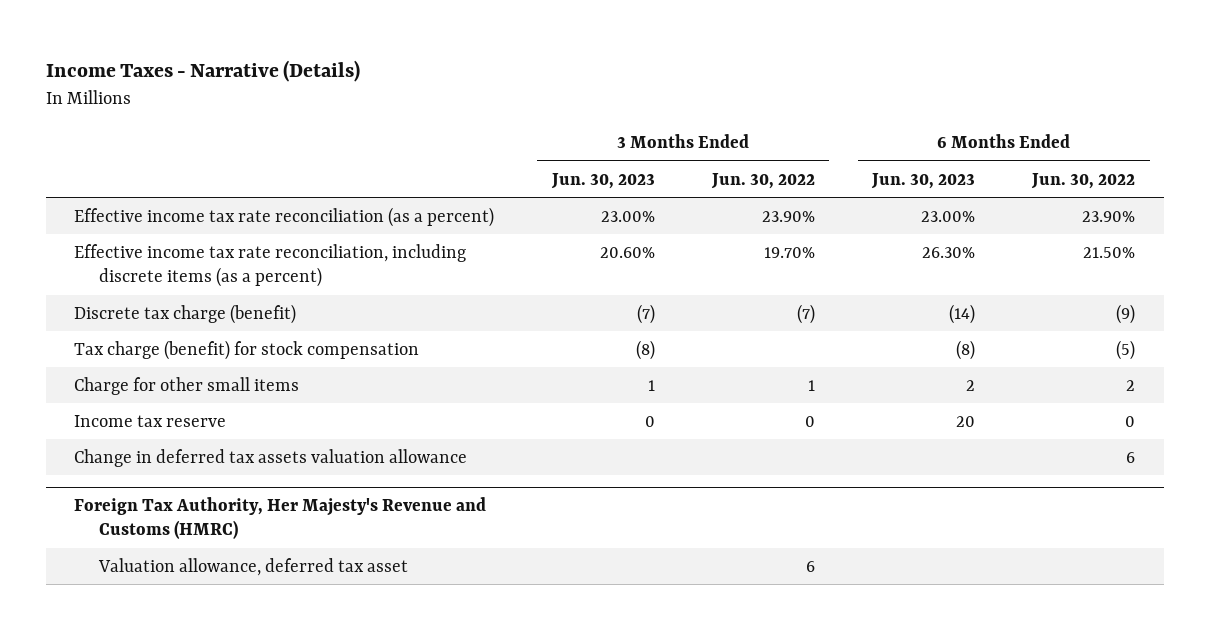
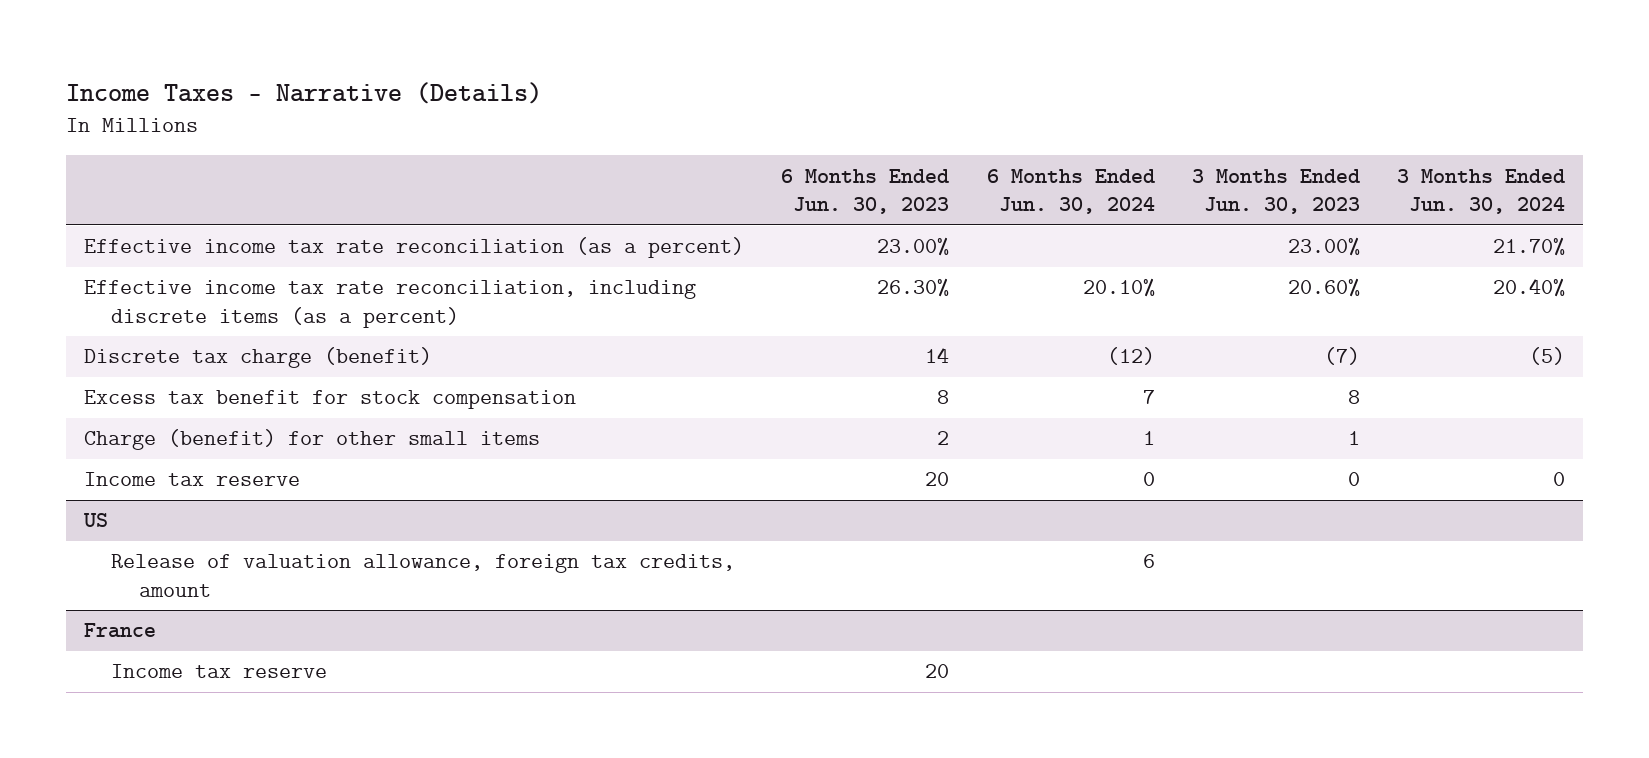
- | 3 Months Ended Jun. 30, 2023 | 3 Months Ended Jun. 30, 2022 | 6 Months Ended Jun. 30, 2023 | 6 Months Ended Jun. 30, 2022
+ | 6 Months Ended Jun. 30, 2023 | 6 Months Ended Jun. 30, 2024 | 3 Months Ended Jun. 30, 2023 | 3 Months Ended Jun. 30, 2024
- Discrete tax charge (benefit) | (7) | (7) | (14) | (9)
- Tax charge (benefit) for stock compensation | (8) | | (8) | (5)
- Charge for other small items | 1 | 1 | 2 | 2
+ Discrete tax charge (benefit) | 14 | (12) | (7) | (5)
+ Excess tax benefit for stock compensation | 8 | 7 | 8 |
+ Charge (benefit) for other small items | 2 | 1 | 1 |
- Change in deferred tax assets valuation allowance | | | | 6
- Foreign Tax Authority, Her Majesty's Revenue and Customs (HMRC)
- Valuation allowance, deferred tax asset | | 6 | |
+ US
+ Release of valuation allowance, foreign tax credits, amount | | 6 | |
+ France
+ Income tax reserve | 20 | | |

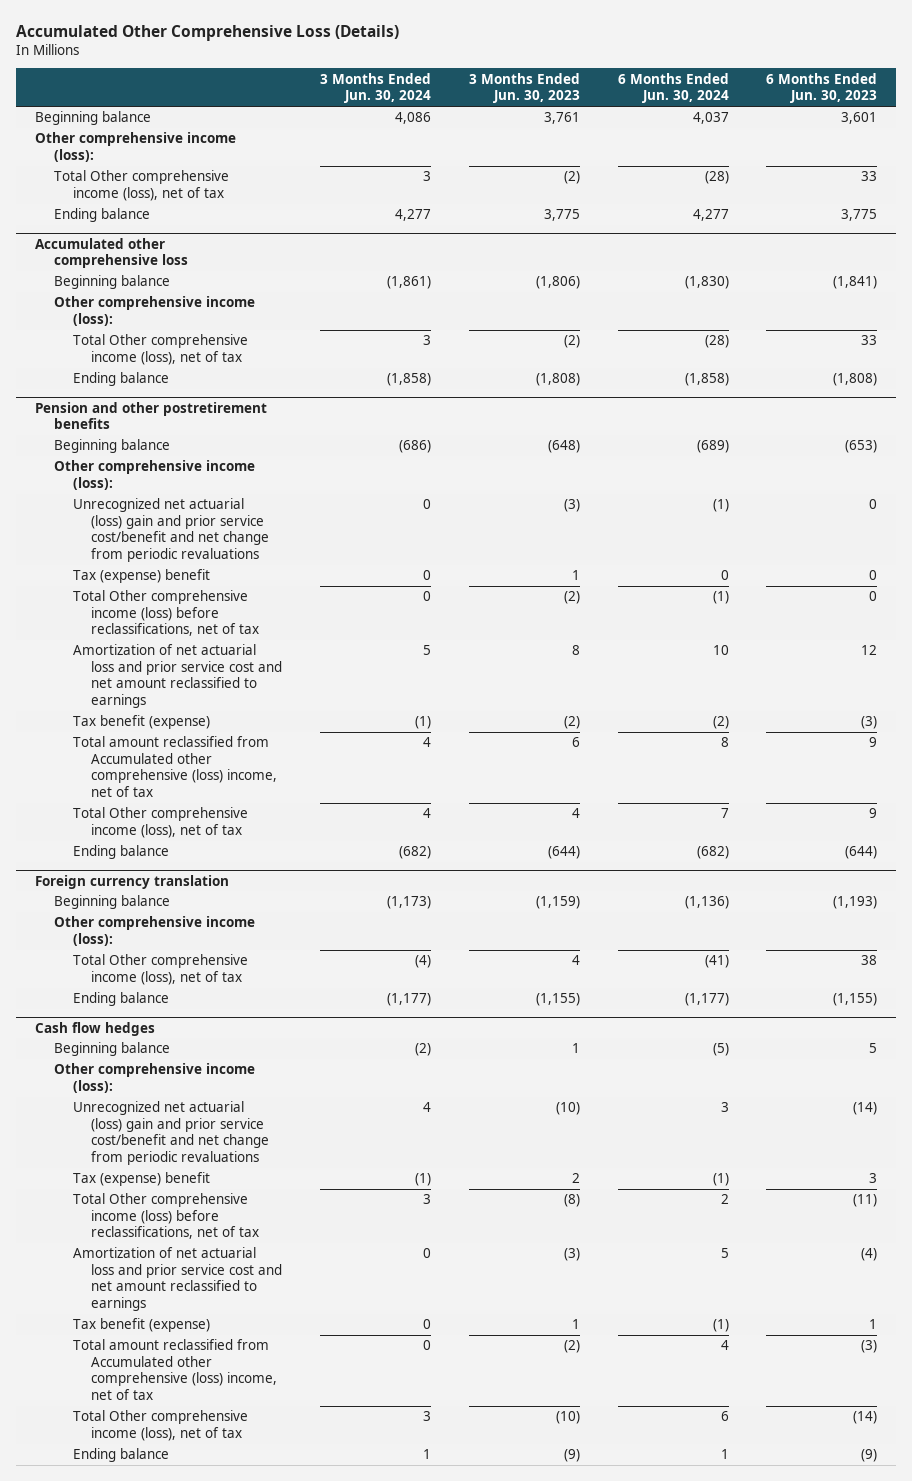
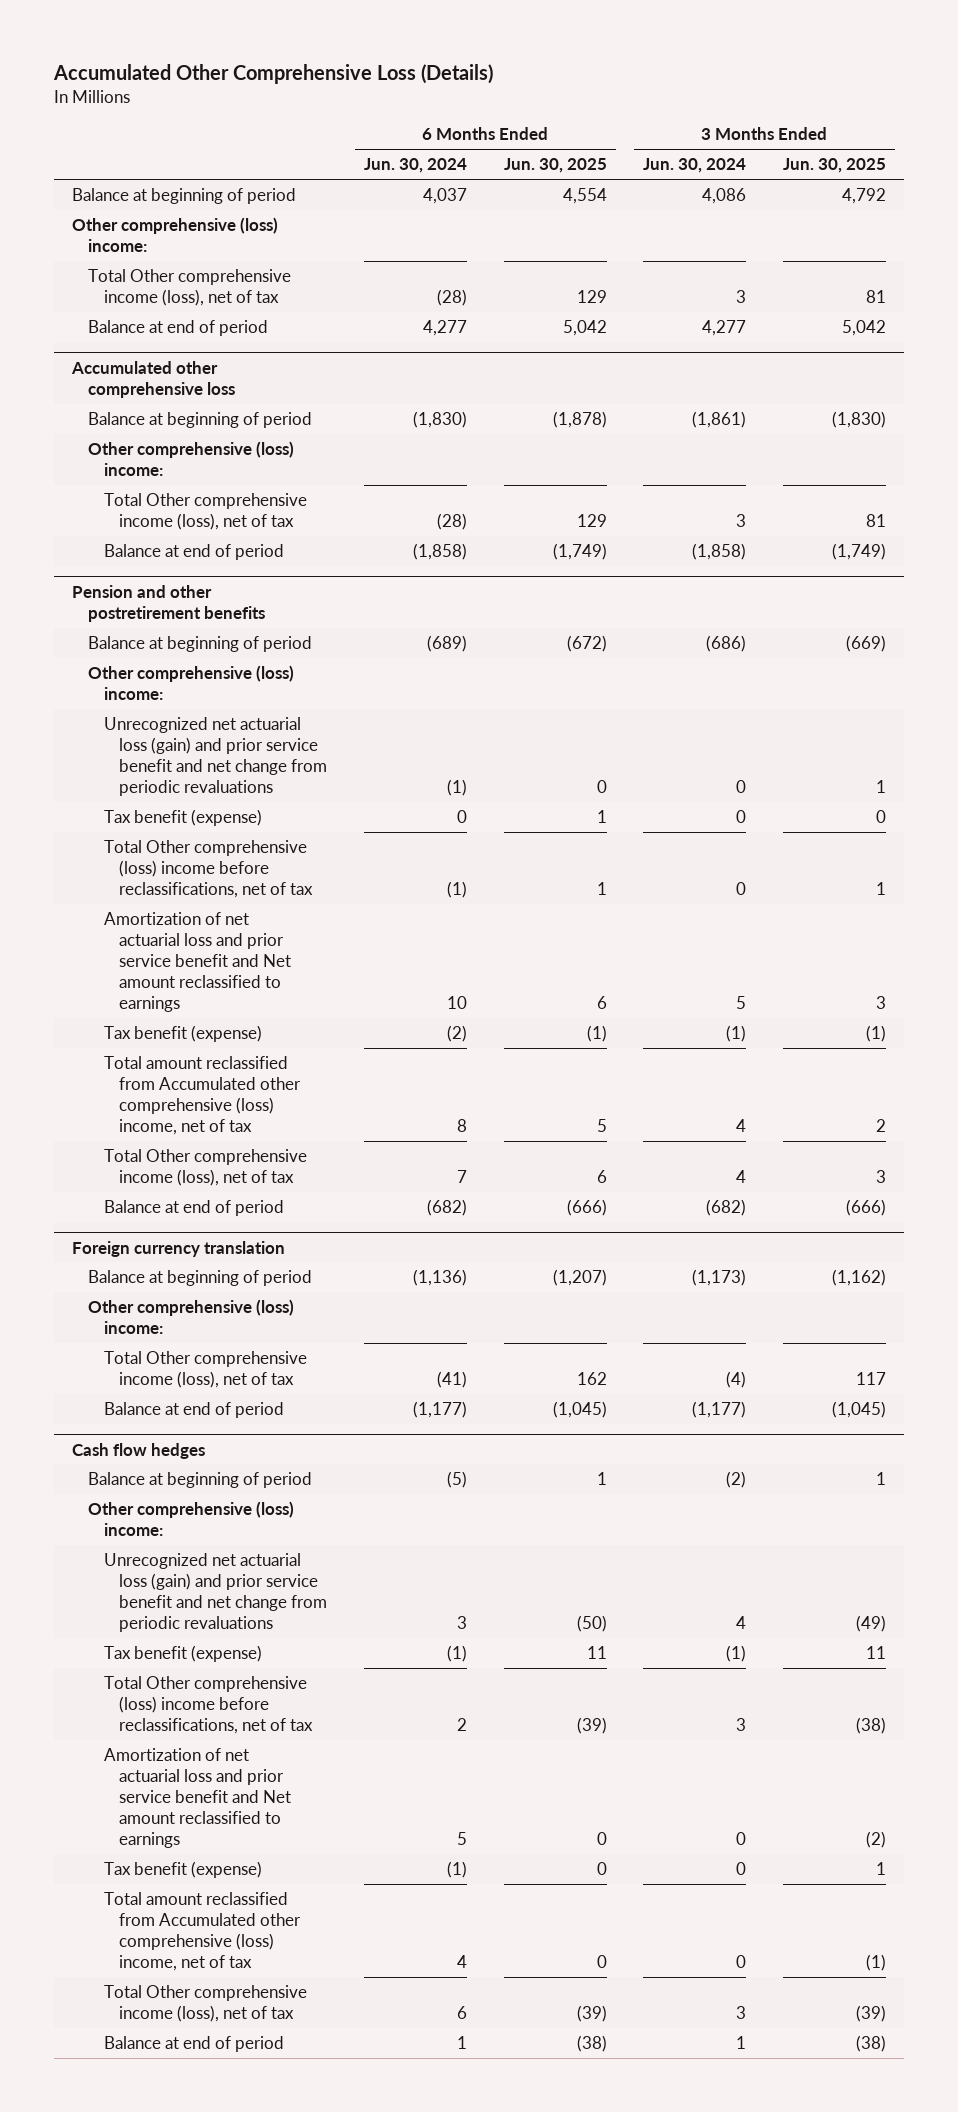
- | 3 Months Ended Jun. 30, 2024 | 3 Months Ended Jun. 30, 2023 | 6 Months Ended Jun. 30, 2024 | 6 Months Ended Jun. 30, 2023
+ | 6 Months Ended Jun. 30, 2024 | 6 Months Ended Jun. 30, 2025 | 3 Months Ended Jun. 30, 2024 | 3 Months Ended Jun. 30, 2025
- Beginning balance | 4,086 | 3,761 | 4,037 | 3,601
- Other comprehensive income (loss):
+ Balance at beginning of period | 4,037 | 4,554 | 4,086 | 4,792
+ Other comprehensive (loss) income:
- Ending balance | 4,277 | 3,775 | 4,277 | 3,775
+ Balance at end of period | 4,277 | 5,042 | 4,277 | 5,042
@ Accumulated other comprehensive loss
- Beginning balance | (1,861) | (1,806) | (1,830) | (1,841)
- Other comprehensive income (loss):
+ Balance at beginning of period | (1,830) | (1,878) | (1,861) | (1,830)
+ Other comprehensive (loss) income:
- Ending balance | (1,858) | (1,808) | (1,858) | (1,808)
+ Balance at end of period | (1,858) | (1,749) | (1,858) | (1,749)
@ Pension and other postretirement benefits
- Beginning balance | (686) | (648) | (689) | (653)
- Other comprehensive income (loss):
- Unrecognized net actuarial (loss) gain and prior service cost/benefit and net change from periodic revaluations | 0 | (3) | (1) | 0
- Tax (expense) benefit | 0 | 1 | 0 | 0
- Total Other comprehensive income (loss) before reclassifications, net of tax | 0 | (2) | (1) | 0
- Amortization of net actuarial loss and prior service cost and net amount reclassified to earnings | 5 | 8 | 10 | 12
+ Balance at beginning of period | (689) | (672) | (686) | (669)
+ Other comprehensive (loss) income:
+ Unrecognized net actuarial loss (gain) and prior service benefit and net change from periodic revaluations | (1) | 0 | 0 | 1
+ Tax benefit (expense) | 0 | 1 | 0 | 0
+ Total Other comprehensive (loss) income before reclassifications, net of tax | (1) | 1 | 0 | 1
+ Amortization of net actuarial loss and prior service benefit and Net amount reclassified to earnings | 10 | 6 | 5 | 3
- Ending balance | (682) | (644) | (682) | (644)
+ Balance at end of period | (682) | (666) | (682) | (666)
@ Foreign currency translation
- Beginning balance | (1,173) | (1,159) | (1,136) | (1,193)
- Other comprehensive income (loss):
+ Balance at beginning of period | (1,136) | (1,207) | (1,173) | (1,162)
+ Other comprehensive (loss) income:
- Ending balance | (1,177) | (1,155) | (1,177) | (1,155)
+ Balance at end of period | (1,177) | (1,045) | (1,177) | (1,045)
@ Cash flow hedges
- Beginning balance | (2) | 1 | (5) | 5
- Other comprehensive income (loss):
- Unrecognized net actuarial (loss) gain and prior service cost/benefit and net change from periodic revaluations | 4 | (10) | 3 | (14)
- Tax (expense) benefit | (1) | 2 | (1) | 3
- Total Other comprehensive income (loss) before reclassifications, net of tax | 3 | (8) | 2 | (11)
- Amortization of net actuarial loss and prior service cost and net amount reclassified to earnings | 0 | (3) | 5 | (4)
+ Balance at beginning of period | (5) | 1 | (2) | 1
+ Other comprehensive (loss) income:
+ Unrecognized net actuarial loss (gain) and prior service benefit and net change from periodic revaluations | 3 | (50) | 4 | (49)
+ Tax benefit (expense) | (1) | 11 | (1) | 11
+ Total Other comprehensive (loss) income before reclassifications, net of tax | 2 | (39) | 3 | (38)
+ Amortization of net actuarial loss and prior service benefit and Net amount reclassified to earnings | 5 | 0 | 0 | (2)
- Ending balance | 1 | (9) | 1 | (9)
+ Balance at end of period | 1 | (38) | 1 | (38)

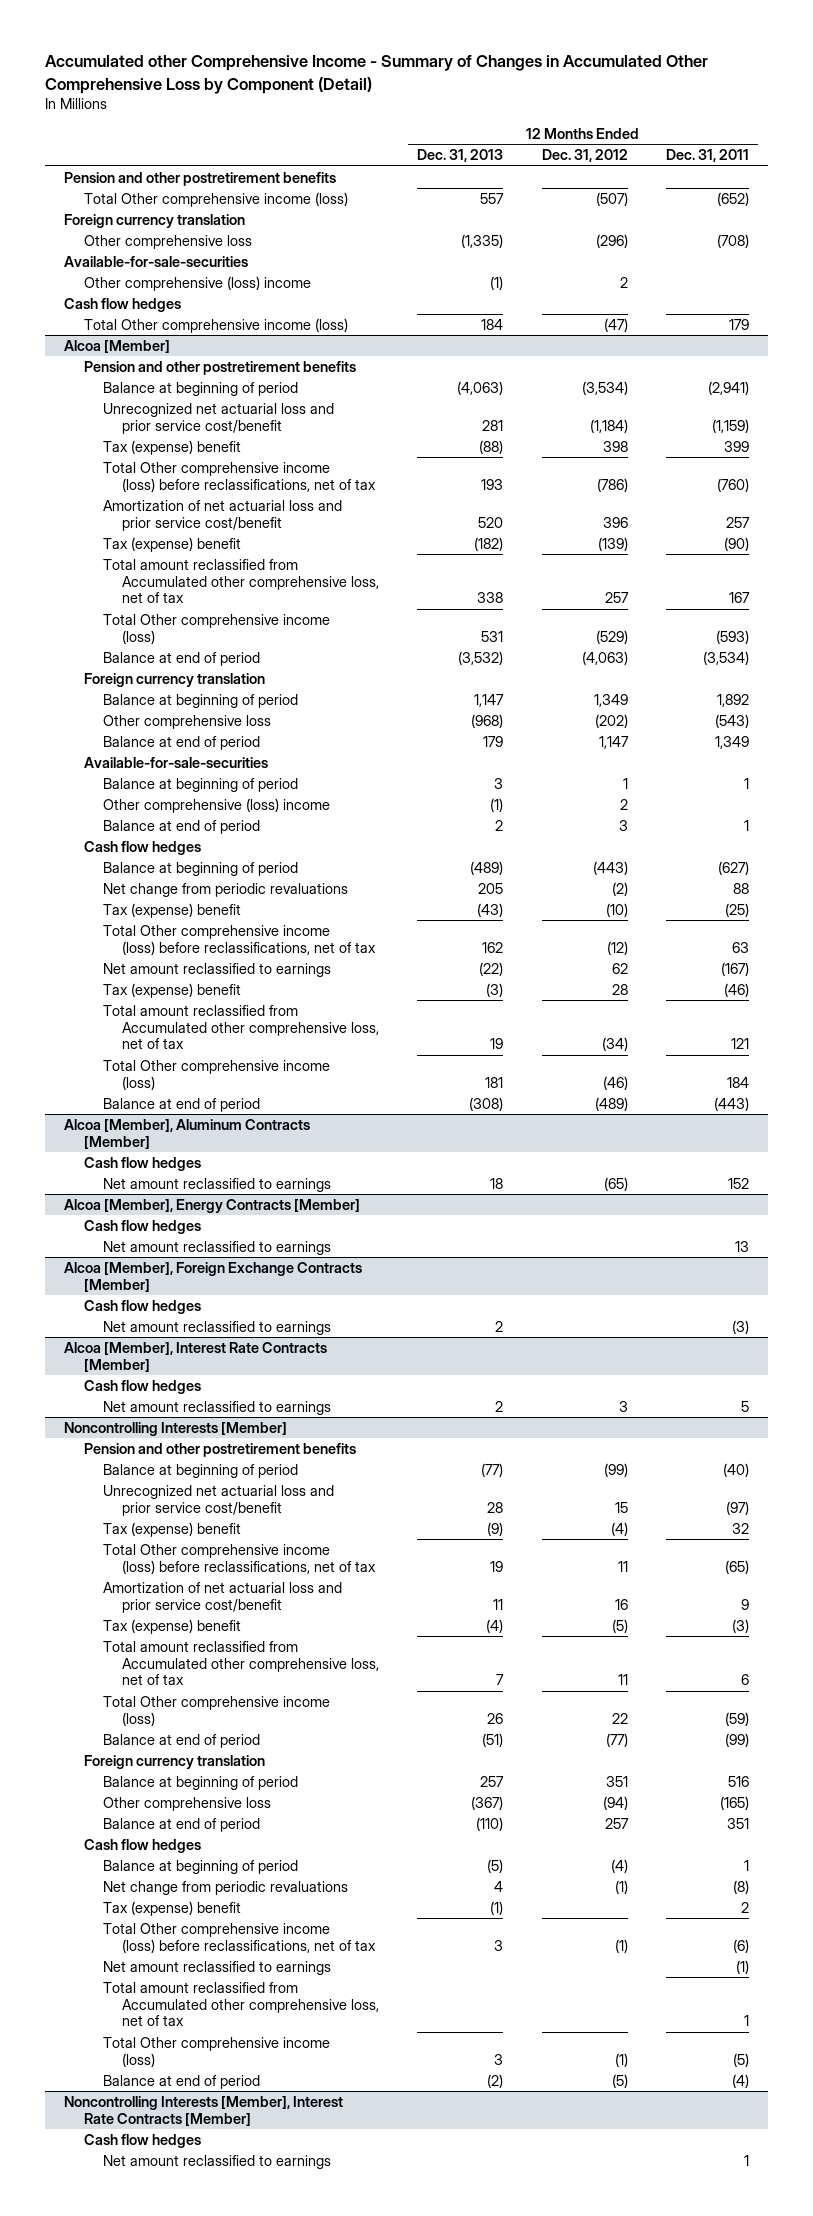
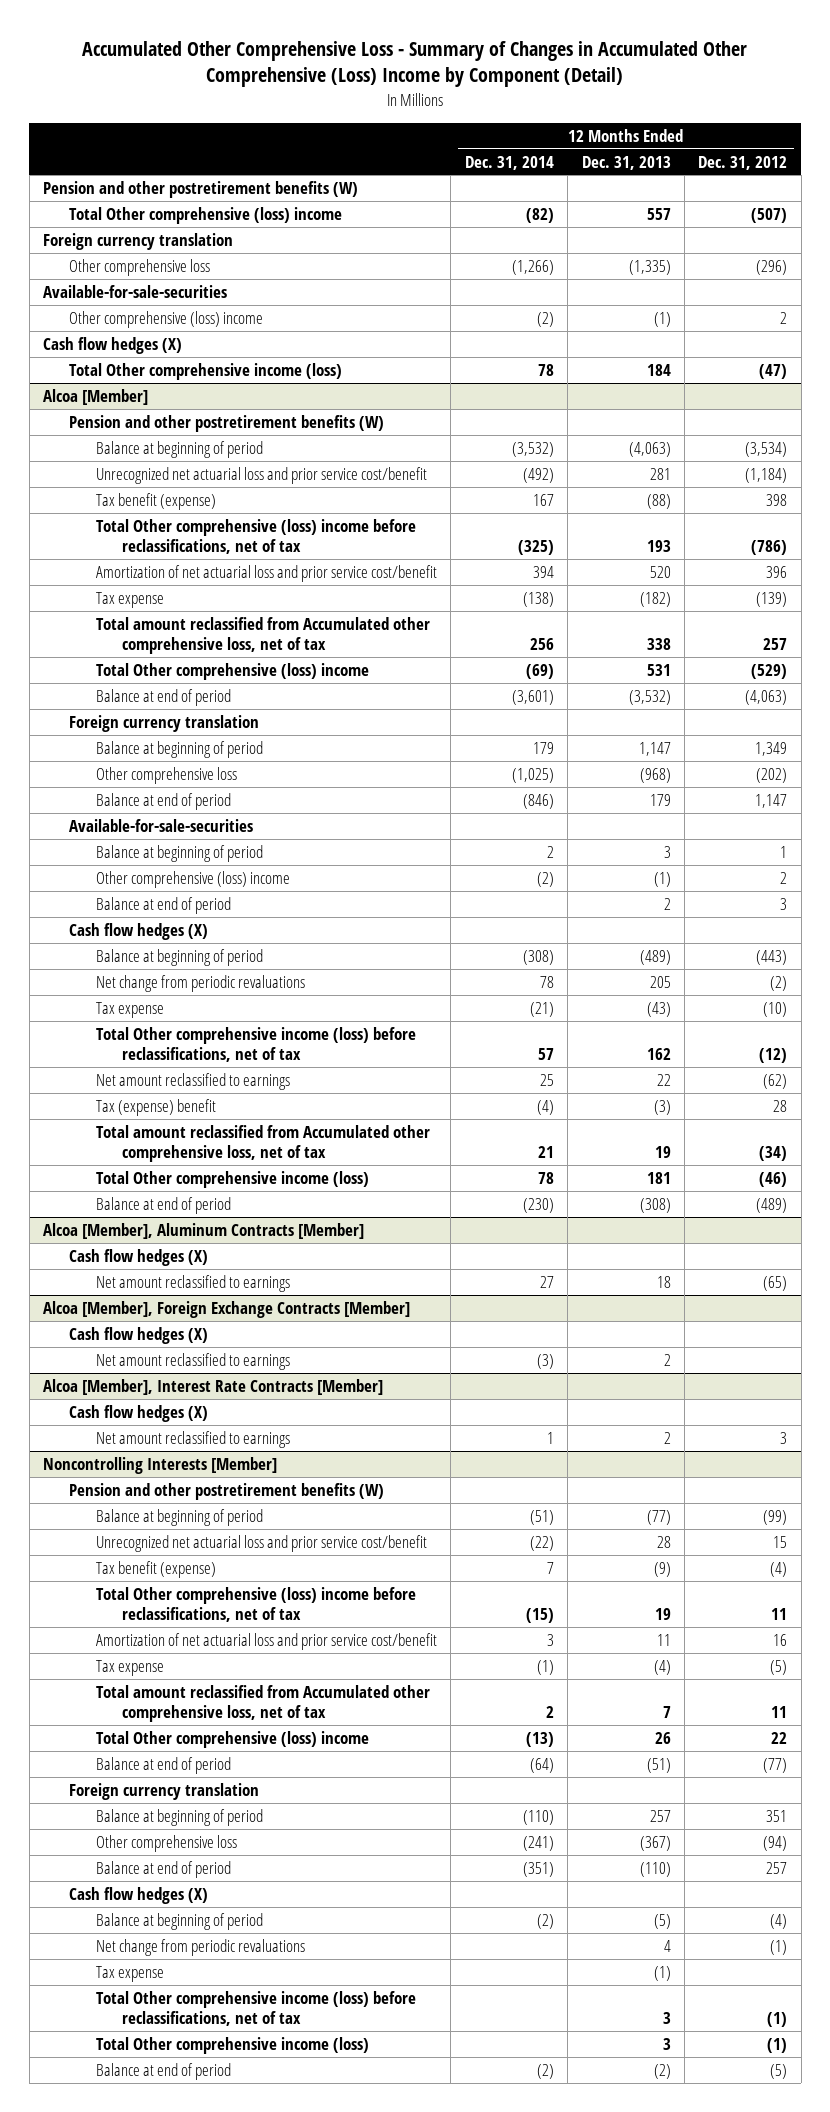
- Accumulated other Comprehensive Income - Summary of Changes in Accumulated Other Comprehensive Loss by Component (Detail)
+ Accumulated Other Comprehensive Loss - Summary of Changes in Accumulated Other Comprehensive (Loss) Income by Component (Detail)
- | 12 Months Ended Dec. 31, 2013 | 12 Months Ended Dec. 31, 2012 | 12 Months Ended Dec. 31, 2011
+ | 12 Months Ended Dec. 31, 2014 | 12 Months Ended Dec. 31, 2013 | 12 Months Ended Dec. 31, 2012
- Pension and other postretirement benefits
- Total Other comprehensive income (loss) | 557 | (507) | (652)
+ Pension and other postretirement benefits (W)
+ Total Other comprehensive (loss) income | (82) | 557 | (507)
- Cash flow hedges
+ Cash flow hedges (X)
@ Alcoa [Member]
- Pension and other postretirement benefits
+ Pension and other postretirement benefits (W)
- Tax (expense) benefit | (88) | 398 | 399
- Total Other comprehensive income (loss) before reclassifications, net of tax | 193 | (786) | (760)
+ Tax benefit (expense) | 167 | (88) | 398
+ Total Other comprehensive (loss) income before reclassifications, net of tax | (325) | 193 | (786)
- Tax (expense) benefit | (182) | (139) | (90)
+ Tax expense | (138) | (182) | (139)
- Total Other comprehensive income (loss) | 531 | (529) | (593)
+ Total Other comprehensive (loss) income | (69) | 531 | (529)
- Cash flow hedges
+ Cash flow hedges (X)
- Tax (expense) benefit | (43) | (10) | (25)
+ Tax expense | (21) | (43) | (10)
- Net amount reclassified to earnings | (22) | 62 | (167)
+ Net amount reclassified to earnings | 25 | 22 | (62)
@ Alcoa [Member], Aluminum Contracts [Member]
- Cash flow hedges
+ Cash flow hedges (X)
- Alcoa [Member], Energy Contracts [Member]
- Cash flow hedges
- Net amount reclassified to earnings | | | 13
@ Alcoa [Member], Foreign Exchange Contracts [Member]
- Cash flow hedges
+ Cash flow hedges (X)
@ Alcoa [Member], Interest Rate Contracts [Member]
- Cash flow hedges
+ Cash flow hedges (X)
@ Noncontrolling Interests [Member]
- Pension and other postretirement benefits
+ Pension and other postretirement benefits (W)
- Tax (expense) benefit | (9) | (4) | 32
- Total Other comprehensive income (loss) before reclassifications, net of tax | 19 | 11 | (65)
+ Tax benefit (expense) | 7 | (9) | (4)
+ Total Other comprehensive (loss) income before reclassifications, net of tax | (15) | 19 | 11
- Tax (expense) benefit | (4) | (5) | (3)
+ Tax expense | (1) | (4) | (5)
- Total Other comprehensive income (loss) | 26 | 22 | (59)
+ Total Other comprehensive (loss) income | (13) | 26 | 22
- Cash flow hedges
+ Cash flow hedges (X)
- Tax (expense) benefit | (1) | | 2
+ Tax expense | | (1) |
- Net amount reclassified to earnings | | | (1)
- Total amount reclassified from Accumulated other comprehensive loss, net of tax | | | 1
- Noncontrolling Interests [Member], Interest Rate Contracts [Member]
- Cash flow hedges
- Net amount reclassified to earnings | | | 1

